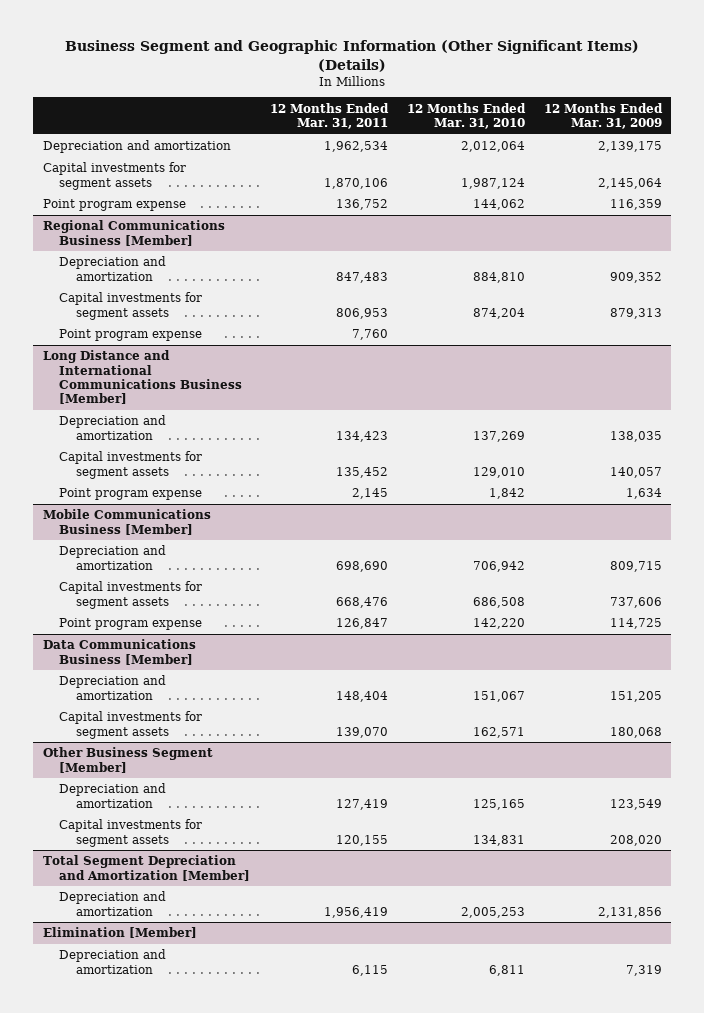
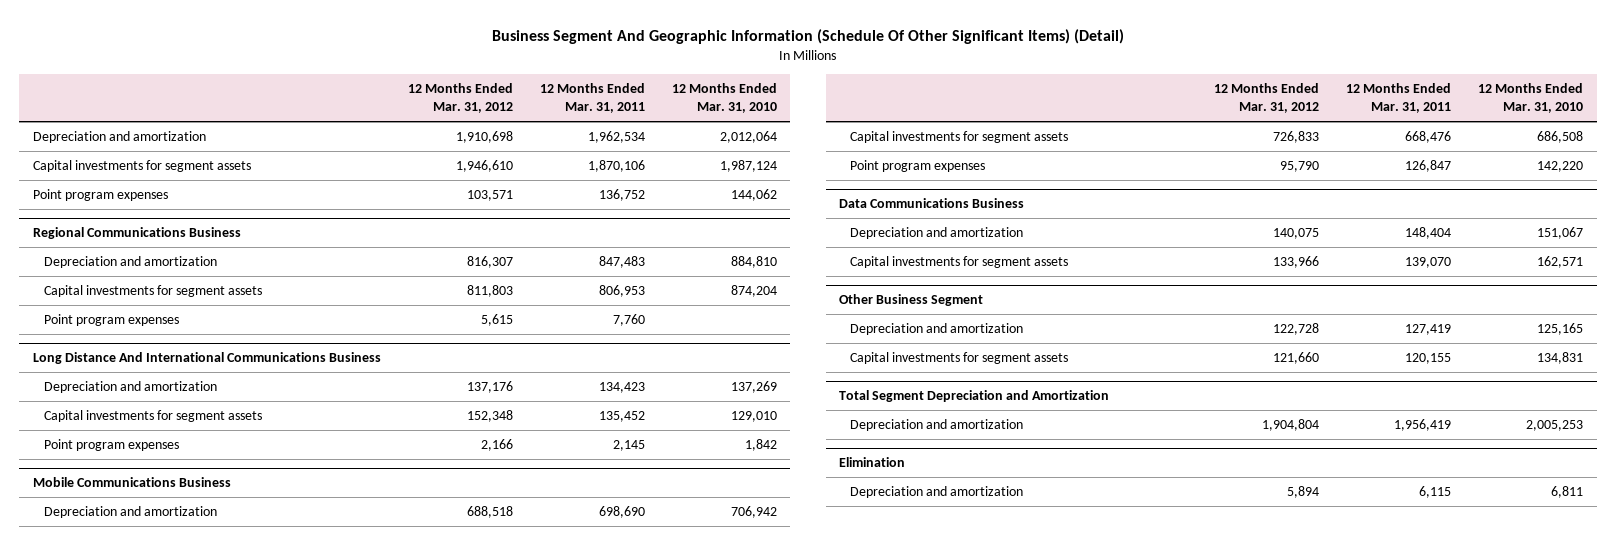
- Business Segment and Geographic Information (Other Significant Items) (Details)
+ Business Segment And Geographic Information (Schedule Of Other Significant Items) (Detail)
- | 12 Months Ended Mar. 31, 2011 | 12 Months Ended Mar. 31, 2010 | 12 Months Ended Mar. 31, 2009
+ | 12 Months Ended Mar. 31, 2012 | 12 Months Ended Mar. 31, 2011 | 12 Months Ended Mar. 31, 2010
- Point program expense | 136,752 | 144,062 | 116,359
- Regional Communications Business [Member]
+ Point program expenses | 103,571 | 136,752 | 144,062
+ Regional Communications Business
- Point program expense | 7,760 | |
- Long Distance and International Communications Business [Member]
+ Point program expenses | 5,615 | 7,760 |
+ Long Distance And International Communications Business
- Point program expense | 2,145 | 1,842 | 1,634
- Mobile Communications Business [Member]
+ Point program expenses | 2,166 | 2,145 | 1,842
+ Mobile Communications Business
- Point program expense | 126,847 | 142,220 | 114,725
- Data Communications Business [Member]
+ Point program expenses | 95,790 | 126,847 | 142,220
+ Data Communications Business
- Other Business Segment [Member]
+ Other Business Segment
- Total Segment Depreciation and Amortization [Member]
+ Total Segment Depreciation and Amortization
- Elimination [Member]
+ Elimination

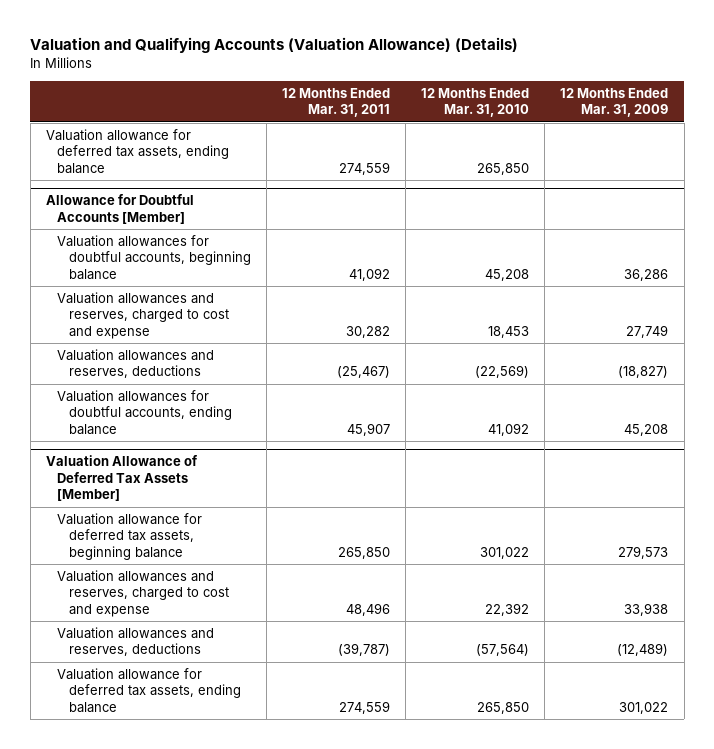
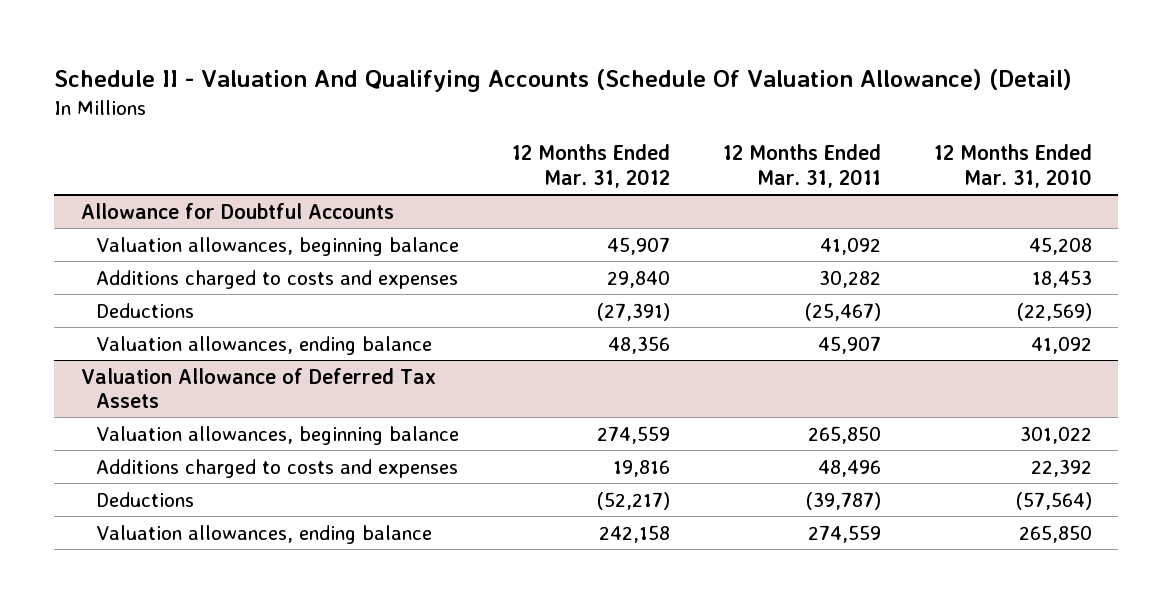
- Valuation and Qualifying Accounts (Valuation Allowance) (Details)
+ Schedule II - Valuation And Qualifying Accounts (Schedule Of Valuation Allowance) (Detail)
- | 12 Months Ended Mar. 31, 2011 | 12 Months Ended Mar. 31, 2010 | 12 Months Ended Mar. 31, 2009
+ | 12 Months Ended Mar. 31, 2012 | 12 Months Ended Mar. 31, 2011 | 12 Months Ended Mar. 31, 2010
- Valuation allowance for deferred tax assets, ending balance | 274,559 | 265,850 |
- Allowance for Doubtful Accounts [Member]
- Valuation allowances for doubtful accounts, beginning balance | 41,092 | 45,208 | 36,286
- Valuation allowances and reserves, charged to cost and expense | 30,282 | 18,453 | 27,749
- Valuation allowances and reserves, deductions | (25,467) | (22,569) | (18,827)
- Valuation allowances for doubtful accounts, ending balance | 45,907 | 41,092 | 45,208
- Valuation Allowance of Deferred Tax Assets [Member]
- Valuation allowance for deferred tax assets, beginning balance | 265,850 | 301,022 | 279,573
- Valuation allowances and reserves, charged to cost and expense | 48,496 | 22,392 | 33,938
- Valuation allowances and reserves, deductions | (39,787) | (57,564) | (12,489)
- Valuation allowance for deferred tax assets, ending balance | 274,559 | 265,850 | 301,022
+ Allowance for Doubtful Accounts
+ Valuation allowances, beginning balance | 45,907 | 41,092 | 45,208
+ Additions charged to costs and expenses | 29,840 | 30,282 | 18,453
+ Deductions | (27,391) | (25,467) | (22,569)
+ Valuation allowances, ending balance | 48,356 | 45,907 | 41,092
+ Valuation Allowance of Deferred Tax Assets
+ Valuation allowances, beginning balance | 274,559 | 265,850 | 301,022
+ Additions charged to costs and expenses | 19,816 | 48,496 | 22,392
+ Deductions | (52,217) | (39,787) | (57,564)
+ Valuation allowances, ending balance | 242,158 | 274,559 | 265,850

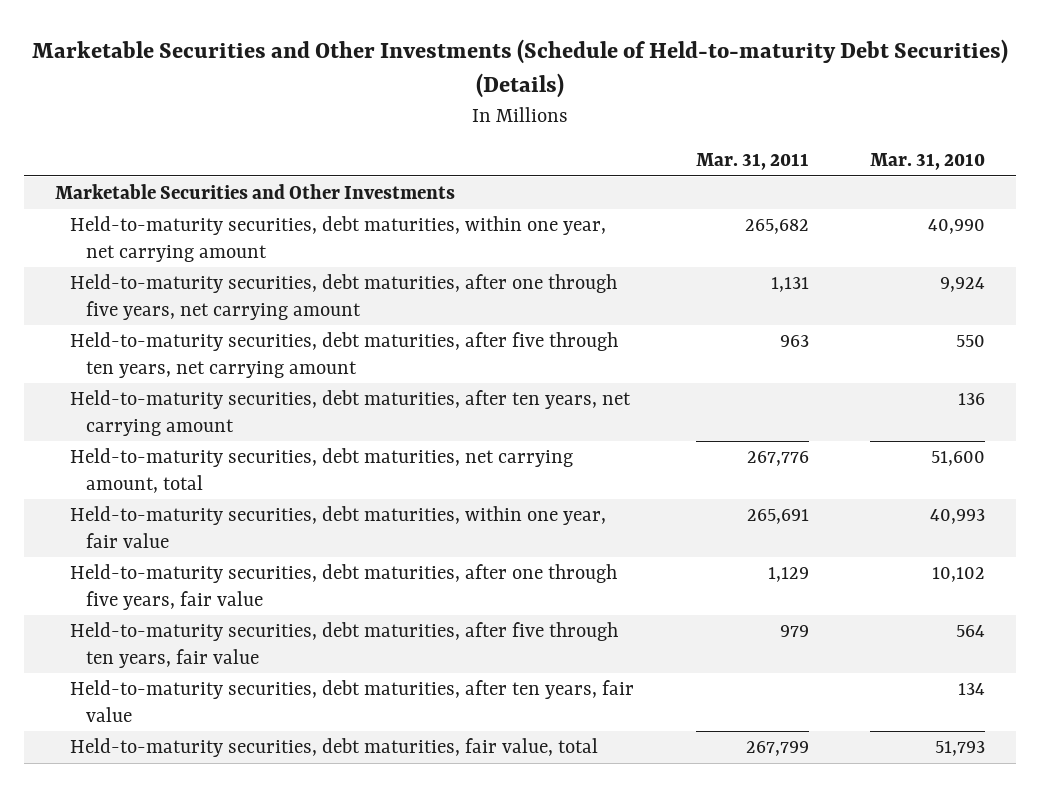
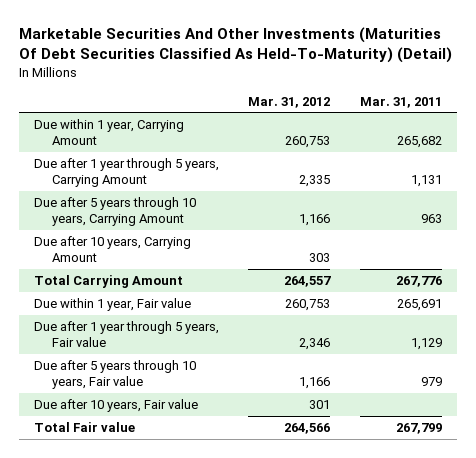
- Marketable Securities and Other Investments (Schedule of Held-to-maturity Debt Securities) (Details)
+ Marketable Securities And Other Investments (Maturities Of Debt Securities Classified As Held-To-Maturity) (Detail)
- | Mar. 31, 2011 | Mar. 31, 2010
+ | Mar. 31, 2012 | Mar. 31, 2011
- Marketable Securities and Other Investments
- Held-to-maturity securities, debt maturities, within one year, net carrying amount | 265,682 | 40,990
- Held-to-maturity securities, debt maturities, after one through five years, net carrying amount | 1,131 | 9,924
- Held-to-maturity securities, debt maturities, after five through ten years, net carrying amount | 963 | 550
- Held-to-maturity securities, debt maturities, after ten years, net carrying amount | | 136
- Held-to-maturity securities, debt maturities, net carrying amount, total | 267,776 | 51,600
- Held-to-maturity securities, debt maturities, within one year, fair value | 265,691 | 40,993
- Held-to-maturity securities, debt maturities, after one through five years, fair value | 1,129 | 10,102
- Held-to-maturity securities, debt maturities, after five through ten years, fair value | 979 | 564
- Held-to-maturity securities, debt maturities, after ten years, fair value | | 134
- Held-to-maturity securities, debt maturities, fair value, total | 267,799 | 51,793
+ Due within 1 year, Carrying Amount | 260,753 | 265,682
+ Due after 1 year through 5 years, Carrying Amount | 2,335 | 1,131
+ Due after 5 years through 10 years, Carrying Amount | 1,166 | 963
+ Due after 10 years, Carrying Amount | 303 |
+ Total Carrying Amount | 264,557 | 267,776
+ Due within 1 year, Fair value | 260,753 | 265,691
+ Due after 1 year through 5 years, Fair value | 2,346 | 1,129
+ Due after 5 years through 10 years, Fair value | 1,166 | 979
+ Due after 10 years, Fair value | 301 |
+ Total Fair value | 264,566 | 267,799

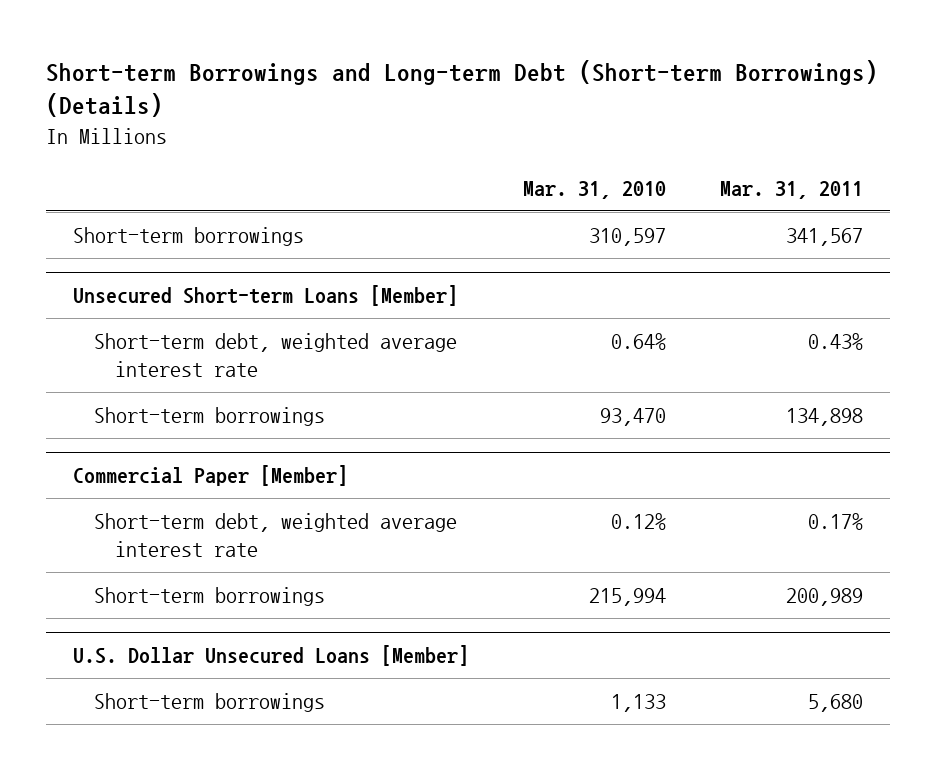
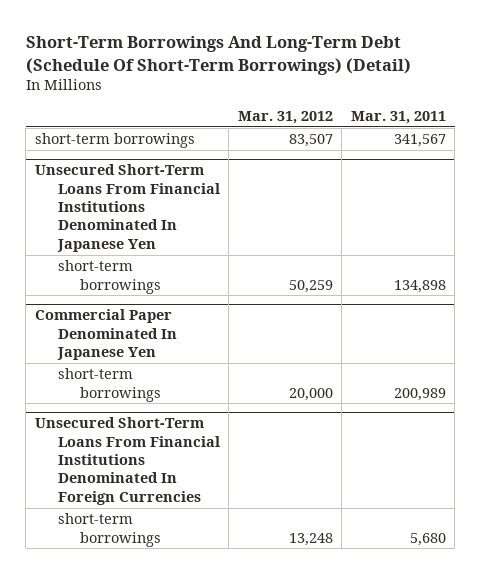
- Short-term Borrowings and Long-term Debt (Short-term Borrowings) (Details)
+ Short-Term Borrowings And Long-Term Debt (Schedule Of Short-Term Borrowings) (Detail)
- | Mar. 31, 2010 | Mar. 31, 2011
+ | Mar. 31, 2012 | Mar. 31, 2011
- Short-term borrowings | 310,597 | 341,567
- Unsecured Short-term Loans [Member]
- Short-term debt, weighted average interest rate | 0.64% | 0.43%
- Short-term borrowings | 93,470 | 134,898
- Commercial Paper [Member]
- Short-term debt, weighted average interest rate | 0.12% | 0.17%
- Short-term borrowings | 215,994 | 200,989
- U.S. Dollar Unsecured Loans [Member]
- Short-term borrowings | 1,133 | 5,680
+ short-term borrowings | 83,507 | 341,567
+ Unsecured Short-Term Loans From Financial Institutions Denominated In Japanese Yen
+ short-term borrowings | 50,259 | 134,898
+ Commercial Paper Denominated In Japanese Yen
+ short-term borrowings | 20,000 | 200,989
+ Unsecured Short-Term Loans From Financial Institutions Denominated In Foreign Currencies
+ short-term borrowings | 13,248 | 5,680

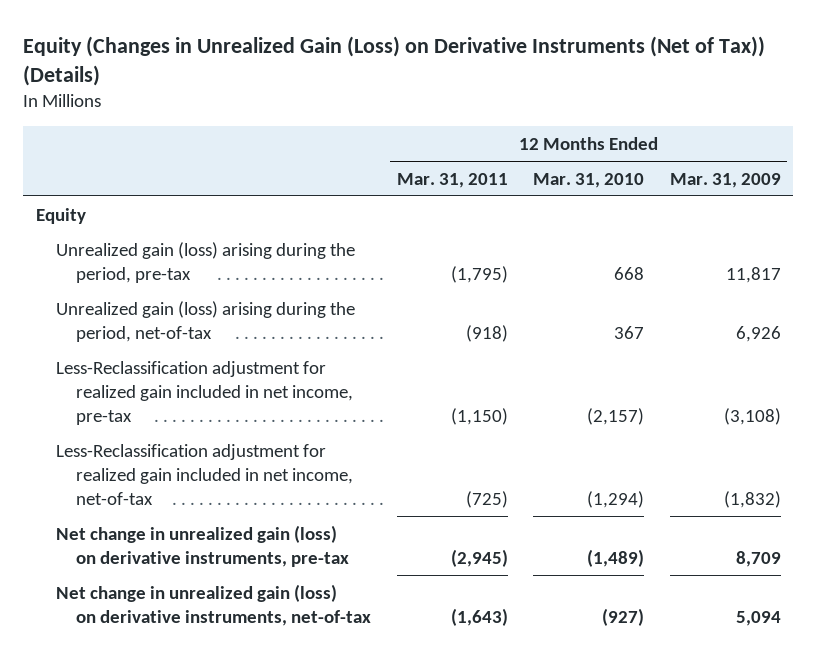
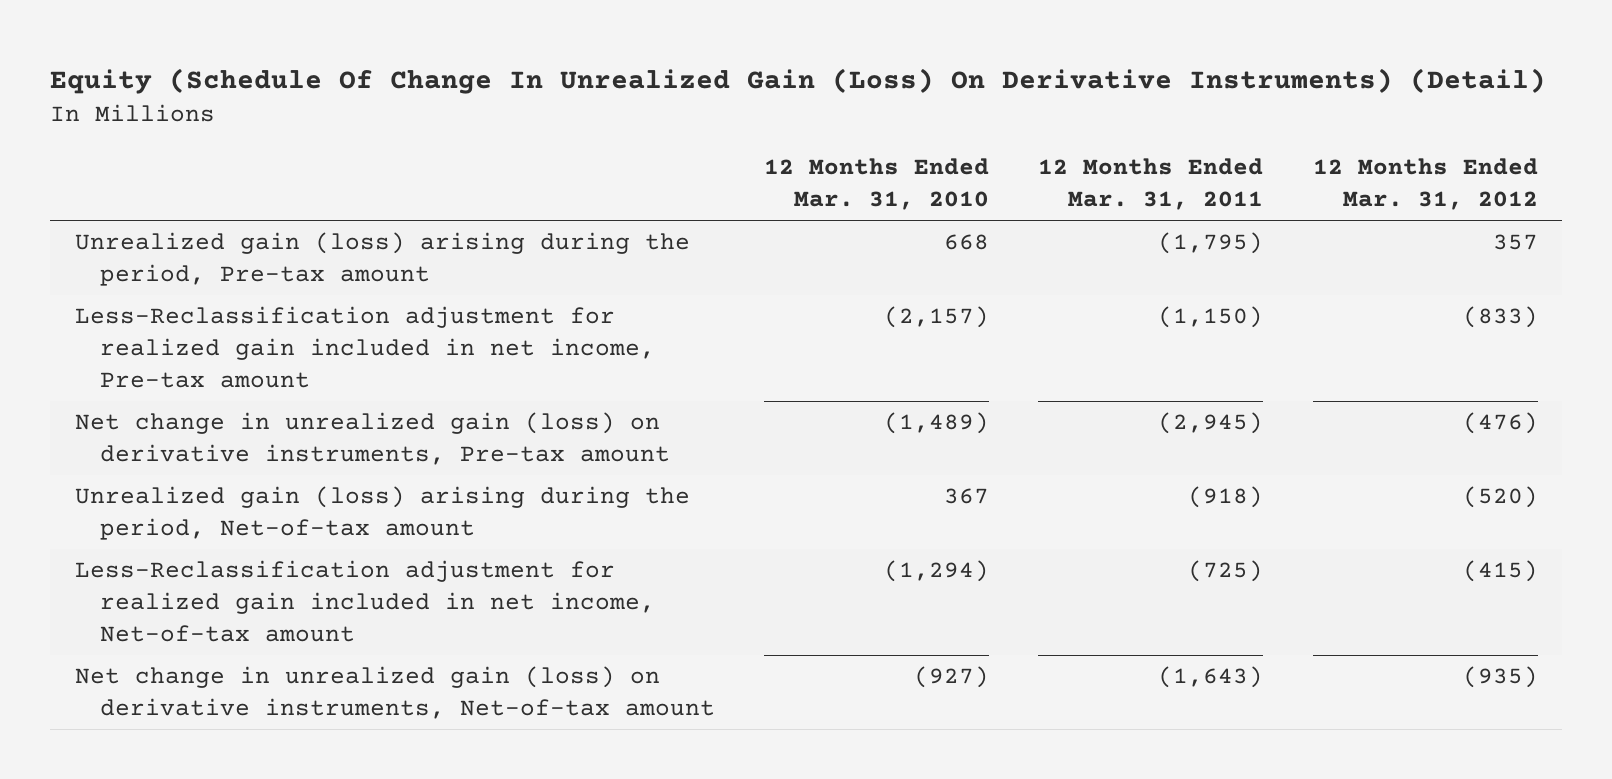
- Equity (Changes in Unrealized Gain (Loss) on Derivative Instruments (Net of Tax)) (Details)
+ Equity (Schedule Of Change In Unrealized Gain (Loss) On Derivative Instruments) (Detail)
- | 12 Months Ended Mar. 31, 2011 | 12 Months Ended Mar. 31, 2010 | 12 Months Ended Mar. 31, 2009
+ | 12 Months Ended Mar. 31, 2010 | 12 Months Ended Mar. 31, 2011 | 12 Months Ended Mar. 31, 2012
- Equity
- Unrealized gain (loss) arising during the period, pre-tax | (1,795) | 668 | 11,817
- Unrealized gain (loss) arising during the period, net-of-tax | (918) | 367 | 6,926
- Less-Reclassification adjustment for realized gain included in net income, pre-tax | (1,150) | (2,157) | (3,108)
- Less-Reclassification adjustment for realized gain included in net income, net-of-tax | (725) | (1,294) | (1,832)
- Net change in unrealized gain (loss) on derivative instruments, pre-tax | (2,945) | (1,489) | 8,709
- Net change in unrealized gain (loss) on derivative instruments, net-of-tax | (1,643) | (927) | 5,094
+ Unrealized gain (loss) arising during the period, Pre-tax amount | 668 | (1,795) | 357
+ Less-Reclassification adjustment for realized gain included in net income, Pre-tax amount | (2,157) | (1,150) | (833)
+ Net change in unrealized gain (loss) on derivative instruments, Pre-tax amount | (1,489) | (2,945) | (476)
+ Unrealized gain (loss) arising during the period, Net-of-tax amount | 367 | (918) | (520)
+ Less-Reclassification adjustment for realized gain included in net income, Net-of-tax amount | (1,294) | (725) | (415)
+ Net change in unrealized gain (loss) on derivative instruments, Net-of-tax amount | (927) | (1,643) | (935)

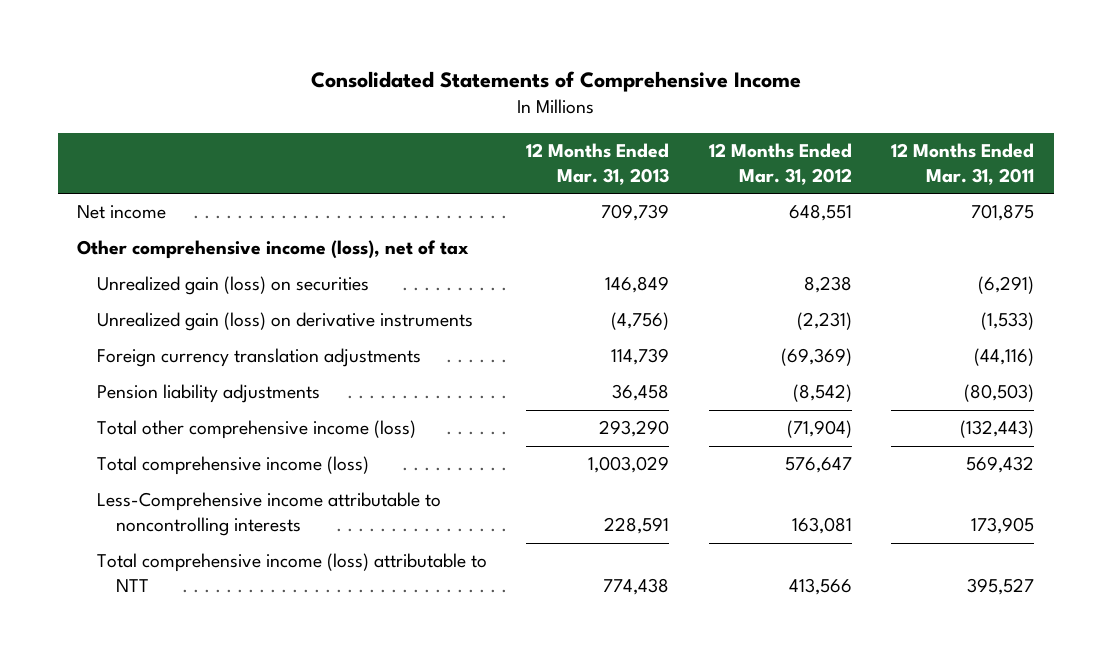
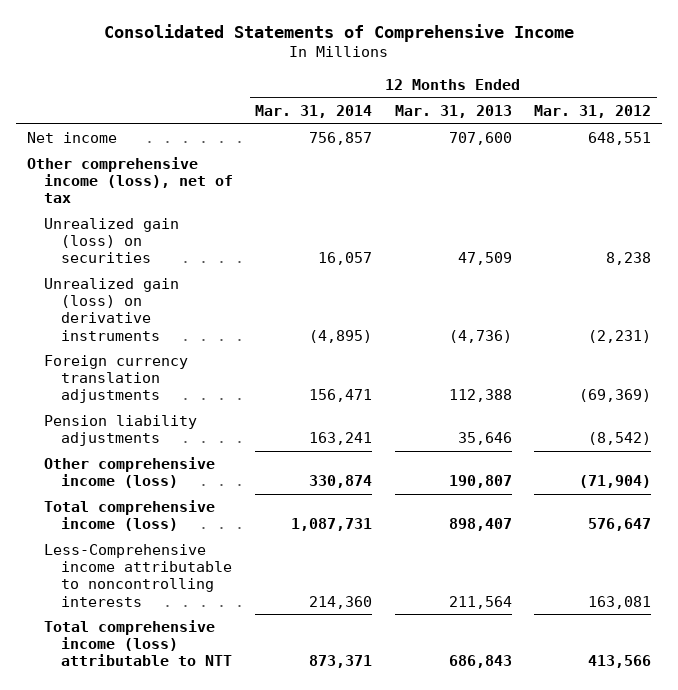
- | 12 Months Ended Mar. 31, 2013 | 12 Months Ended Mar. 31, 2012 | 12 Months Ended Mar. 31, 2011
+ | 12 Months Ended Mar. 31, 2014 | 12 Months Ended Mar. 31, 2013 | 12 Months Ended Mar. 31, 2012
- Net income | 709,739 | 648,551 | 701,875
+ Net income | 756,857 | 707,600 | 648,551
- Unrealized gain (loss) on securities | 146,849 | 8,238 | (6,291)
- Unrealized gain (loss) on derivative instruments | (4,756) | (2,231) | (1,533)
- Foreign currency translation adjustments | 114,739 | (69,369) | (44,116)
- Pension liability adjustments | 36,458 | (8,542) | (80,503)
- Total other comprehensive income (loss) | 293,290 | (71,904) | (132,443)
- Total comprehensive income (loss) | 1,003,029 | 576,647 | 569,432
- Less-Comprehensive income attributable to noncontrolling interests | 228,591 | 163,081 | 173,905
- Total comprehensive income (loss) attributable to NTT | 774,438 | 413,566 | 395,527
+ Unrealized gain (loss) on securities | 16,057 | 47,509 | 8,238
+ Unrealized gain (loss) on derivative instruments | (4,895) | (4,736) | (2,231)
+ Foreign currency translation adjustments | 156,471 | 112,388 | (69,369)
+ Pension liability adjustments | 163,241 | 35,646 | (8,542)
+ Other comprehensive income (loss) | 330,874 | 190,807 | (71,904)
+ Total comprehensive income (loss) | 1,087,731 | 898,407 | 576,647
+ Less-Comprehensive income attributable to noncontrolling interests | 214,360 | 211,564 | 163,081
+ Total comprehensive income (loss) attributable to NTT | 873,371 | 686,843 | 413,566

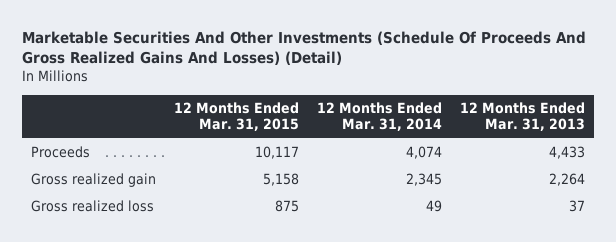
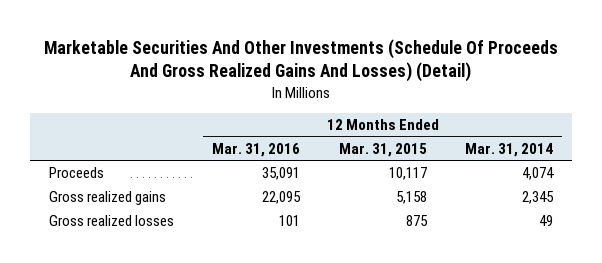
- | 12 Months Ended Mar. 31, 2015 | 12 Months Ended Mar. 31, 2014 | 12 Months Ended Mar. 31, 2013
+ | 12 Months Ended Mar. 31, 2016 | 12 Months Ended Mar. 31, 2015 | 12 Months Ended Mar. 31, 2014
- Gross realized gain | 5,158 | 2,345 | 2,264
- Gross realized loss | 875 | 49 | 37
+ Gross realized gains | 22,095 | 5,158 | 2,345
+ Gross realized losses | 101 | 875 | 49

